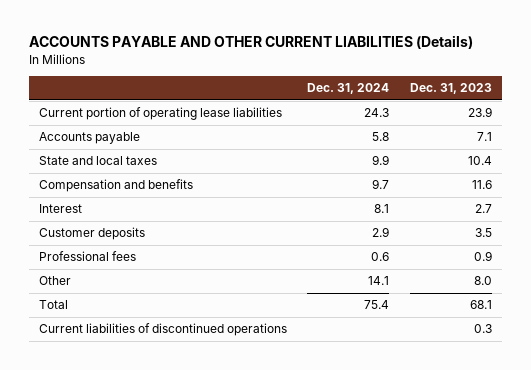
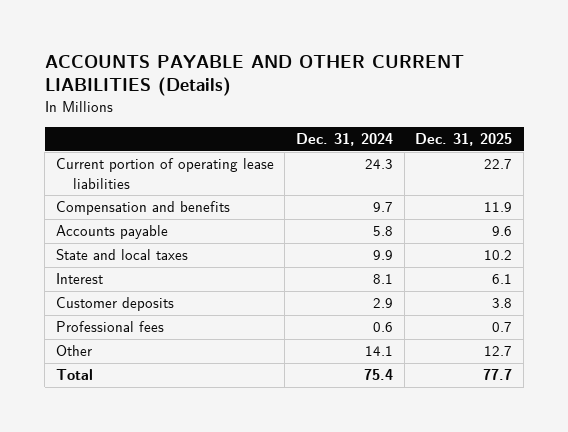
- | Dec. 31, 2024 | Dec. 31, 2023
+ | Dec. 31, 2024 | Dec. 31, 2025
moved up: Compensation and benefits | 9.7 | 11.9
- Current liabilities of discontinued operations | | 0.3

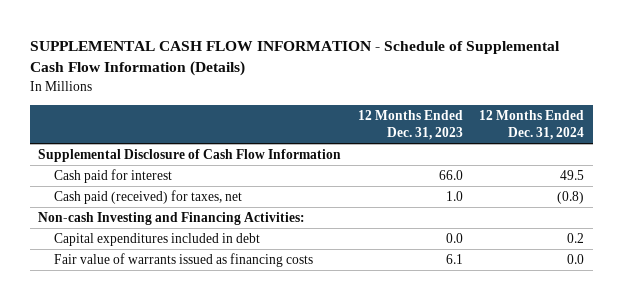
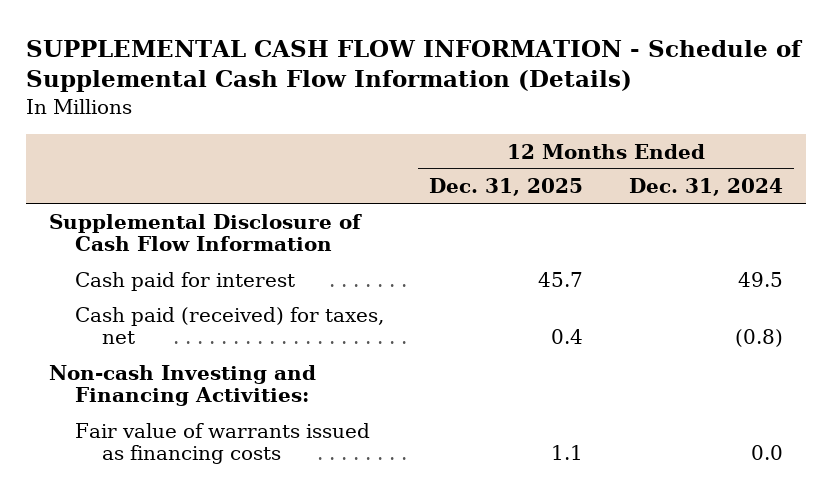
- | 12 Months Ended Dec. 31, 2023 | 12 Months Ended Dec. 31, 2024
+ | 12 Months Ended Dec. 31, 2025 | 12 Months Ended Dec. 31, 2024
- Capital expenditures included in debt | 0.0 | 0.2

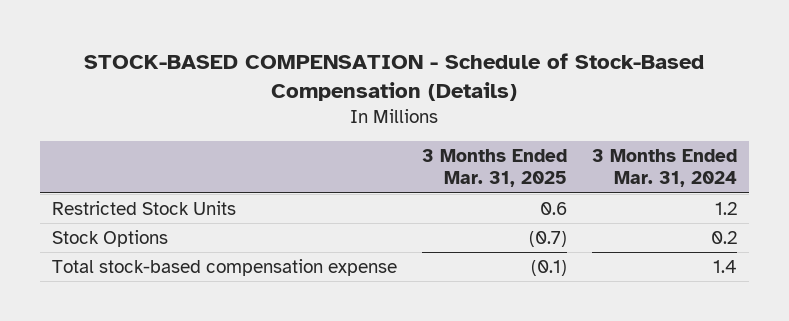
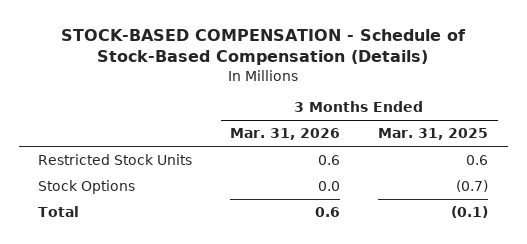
- | 3 Months Ended Mar. 31, 2025 | 3 Months Ended Mar. 31, 2024
+ | 3 Months Ended Mar. 31, 2026 | 3 Months Ended Mar. 31, 2025
- Total stock-based compensation expense | (0.1) | 1.4
+ Total | 0.6 | (0.1)

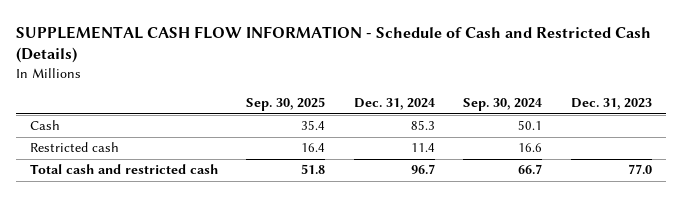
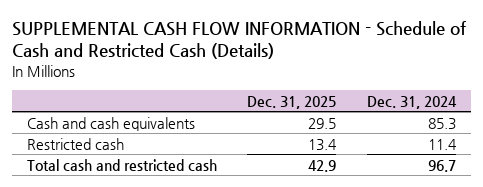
- | Sep. 30, 2025 | Dec. 31, 2024 | Sep. 30, 2024 | Dec. 31, 2023
+ | Dec. 31, 2025 | Dec. 31, 2024
- Cash | 35.4 | 85.3 | 50.1 |
+ Cash and cash equivalents | 29.5 | 85.3

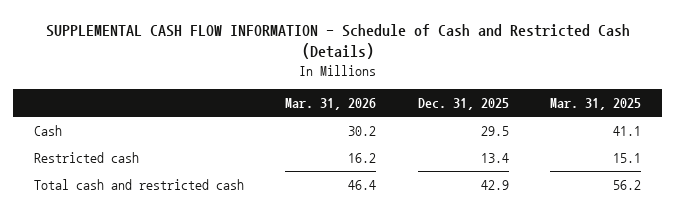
- | Dec. 31, 2025 | Dec. 31, 2024
+ | Mar. 31, 2026 | Dec. 31, 2025 | Mar. 31, 2025
- Cash and cash equivalents | 29.5 | 85.3
+ Cash | 30.2 | 29.5 | 41.1

